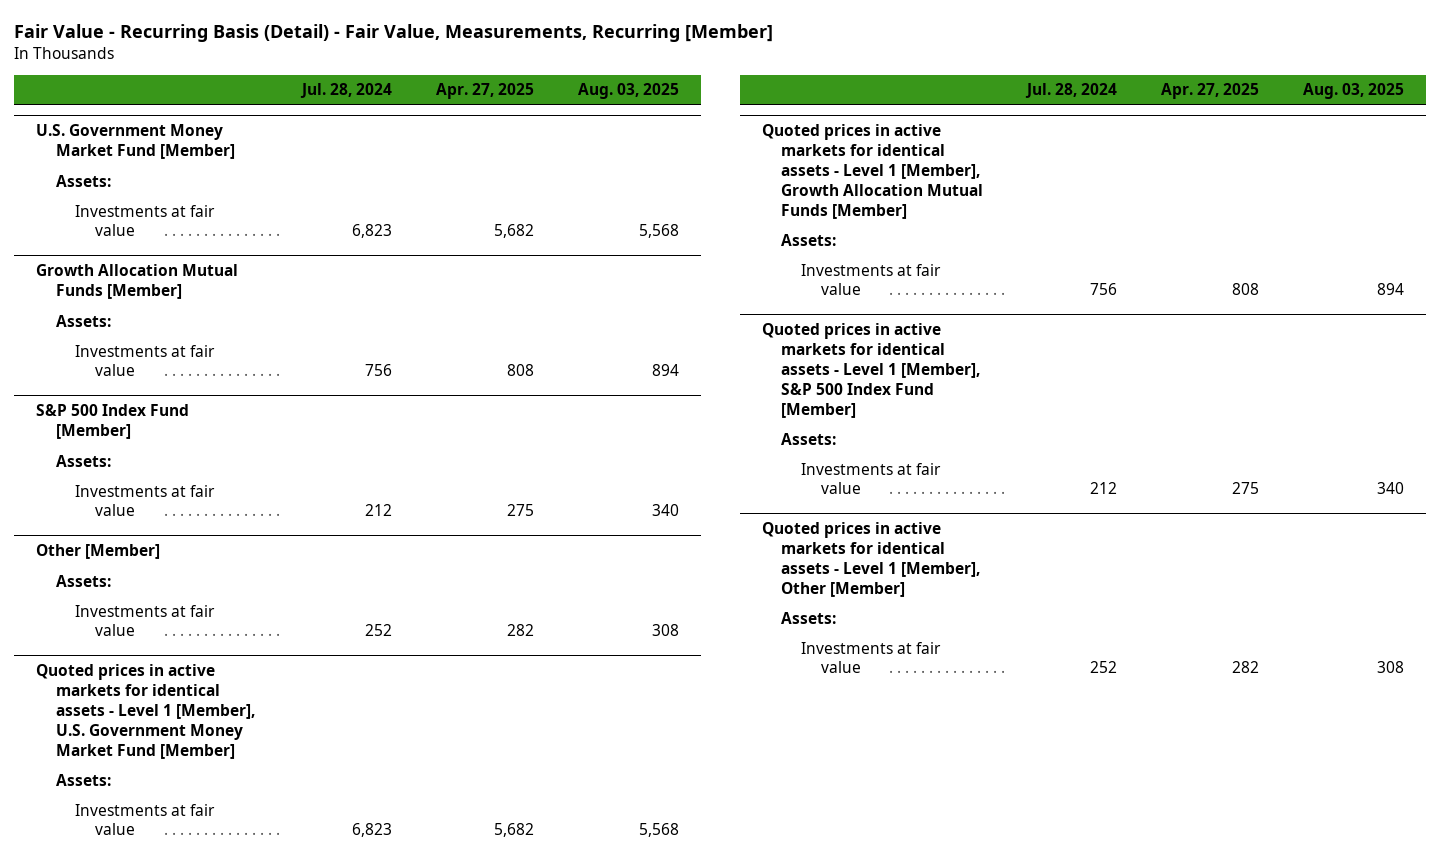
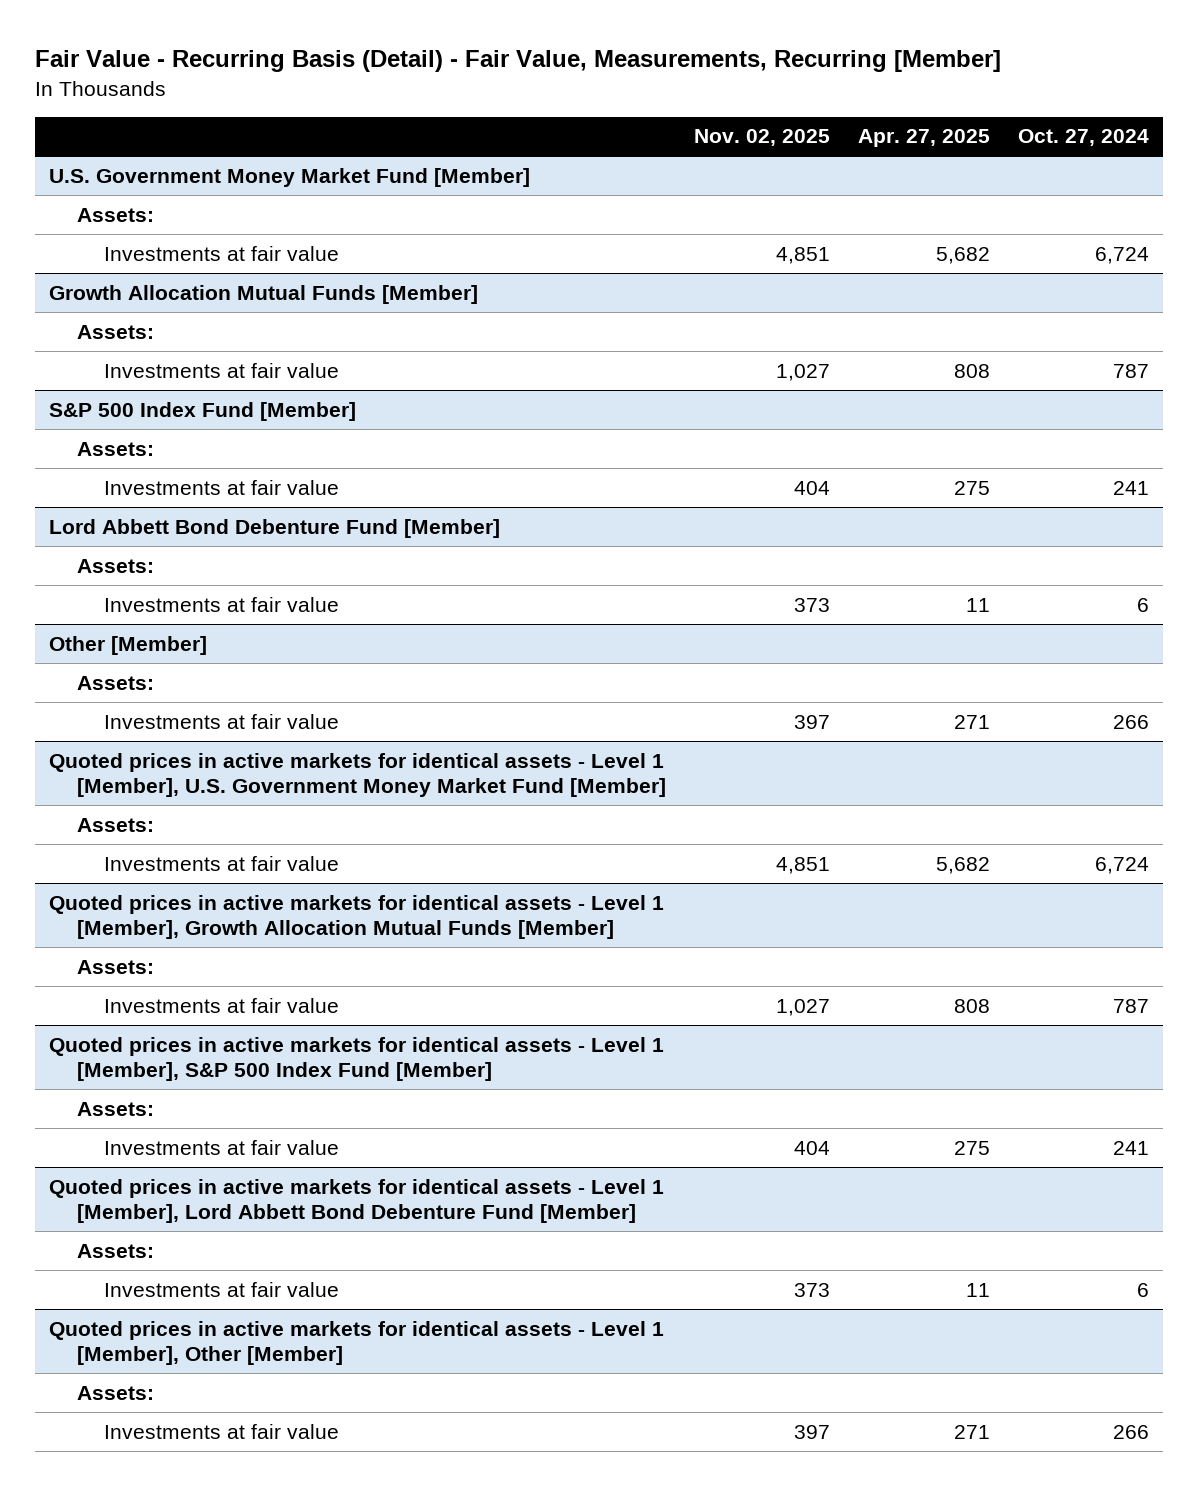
- | Jul. 28, 2024 | Apr. 27, 2025 | Aug. 03, 2025
+ | Nov. 02, 2025 | Apr. 27, 2025 | Oct. 27, 2024
+ Lord Abbett Bond Debenture Fund [Member]
+ Assets:
+ Investments at fair value | 373 | 11 | 6
@ Other [Member]
- Investments at fair value | 252 | 282 | 308
+ Investments at fair value | 397 | 271 | 266
+ Quoted prices in active markets for identical assets - Level 1 [Member], Lord Abbett Bond Debenture Fund [Member]
+ Assets:
+ Investments at fair value | 373 | 11 | 6
@ Quoted prices in active markets for identical assets - Level 1 [Member], Other [Member]
- Investments at fair value | 252 | 282 | 308
+ Investments at fair value | 397 | 271 | 266

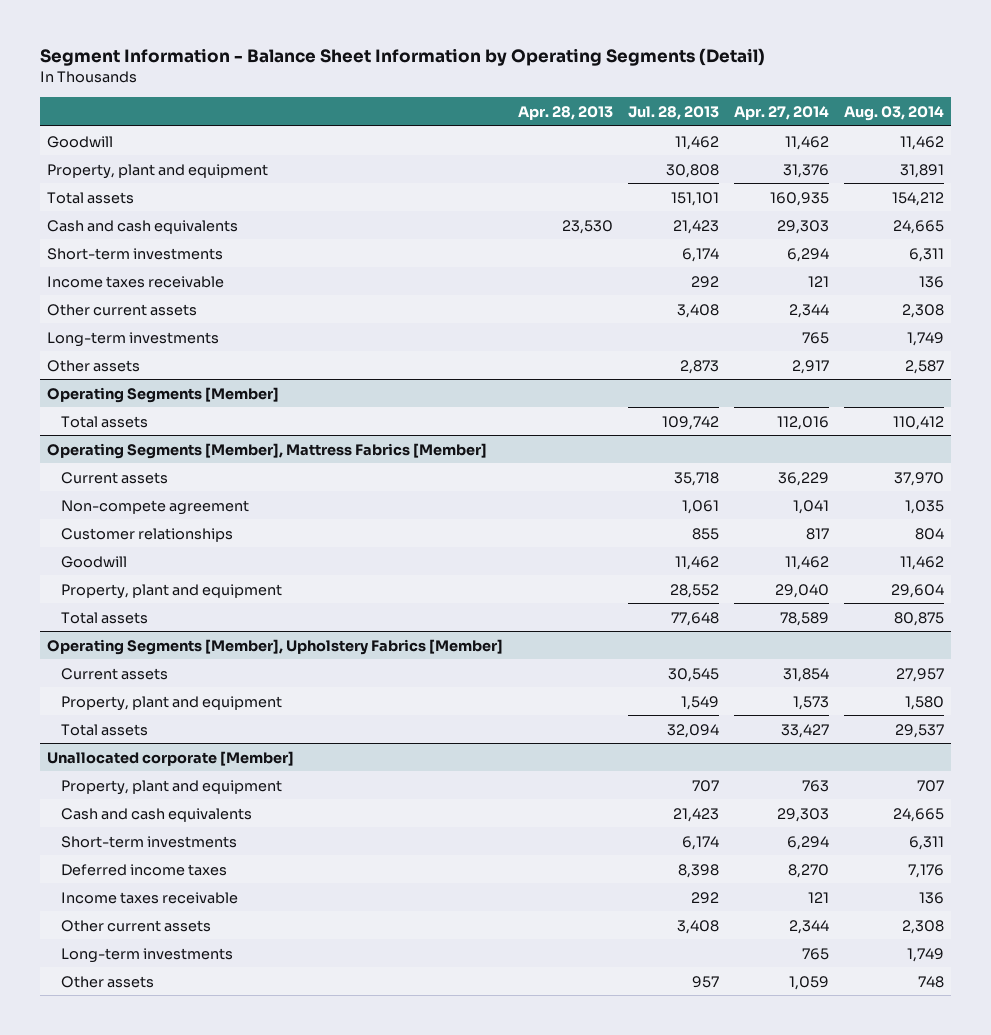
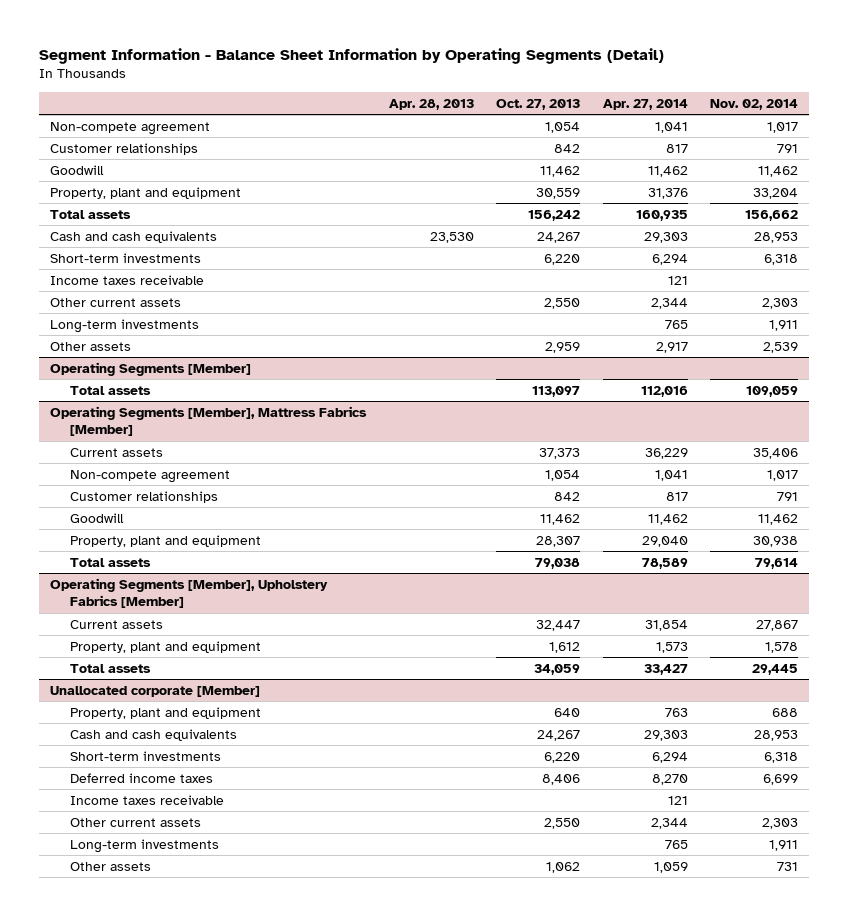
- | Apr. 28, 2013 | Jul. 28, 2013 | Apr. 27, 2014 | Aug. 03, 2014
+ | Apr. 28, 2013 | Oct. 27, 2013 | Apr. 27, 2014 | Nov. 02, 2014
+ Non-compete agreement | | 1,054 | 1,041 | 1,017
+ Customer relationships | | 842 | 817 | 791

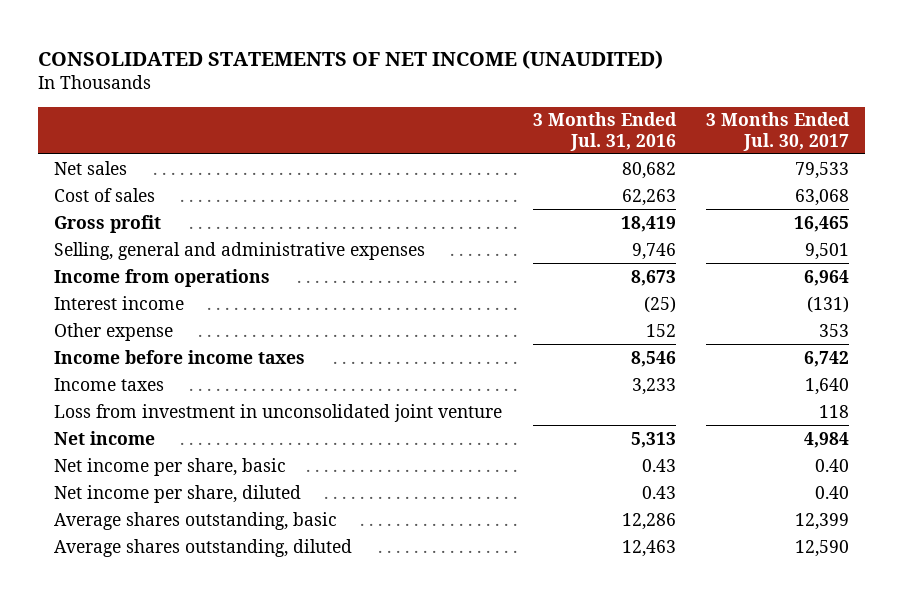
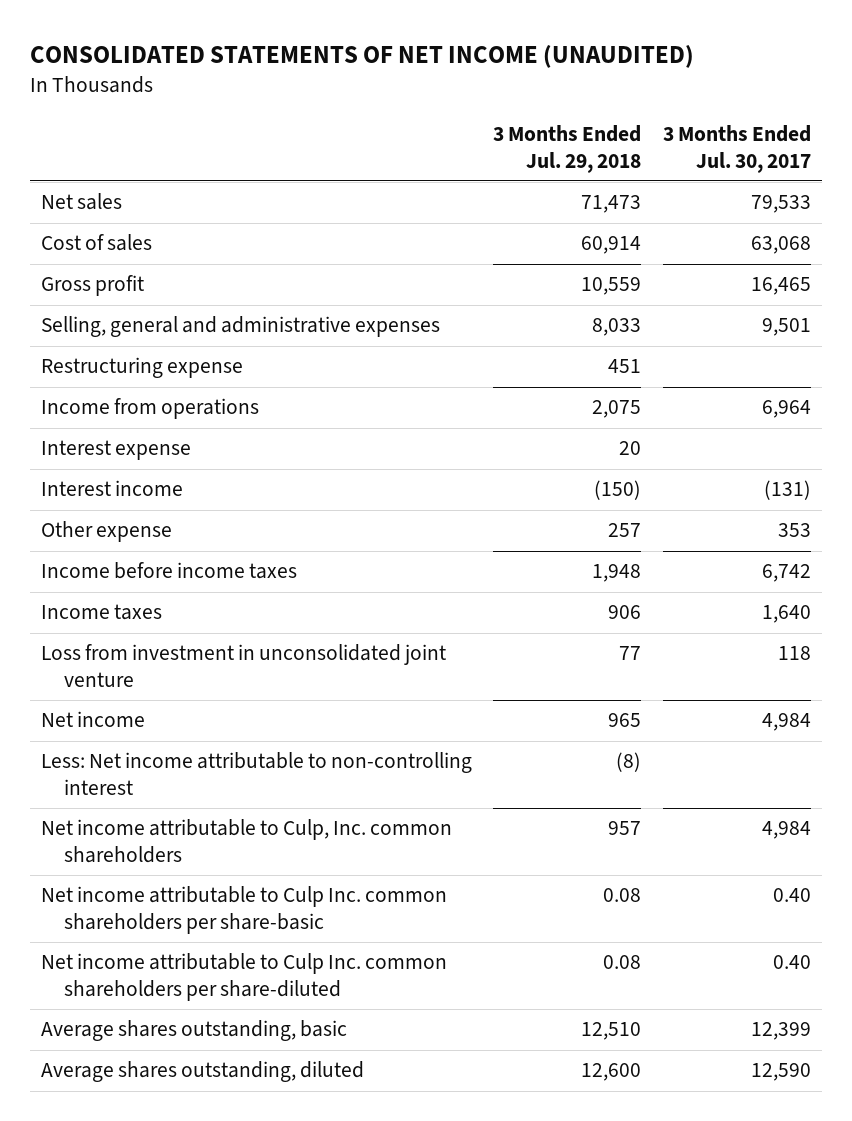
- | 3 Months Ended Jul. 31, 2016 | 3 Months Ended Jul. 30, 2017
+ | 3 Months Ended Jul. 29, 2018 | 3 Months Ended Jul. 30, 2017
+ Restructuring expense | 451 |
+ Interest expense | 20 |
- Net income per share, basic | 0.43 | 0.40
- Net income per share, diluted | 0.43 | 0.40
+ Less: Net income attributable to non-controlling interest | (8) |
+ Net income attributable to Culp, Inc. common shareholders | 957 | 4,984
+ Net income attributable to Culp Inc. common shareholders per share-basic | 0.08 | 0.40
+ Net income attributable to Culp Inc. common shareholders per share-diluted | 0.08 | 0.40

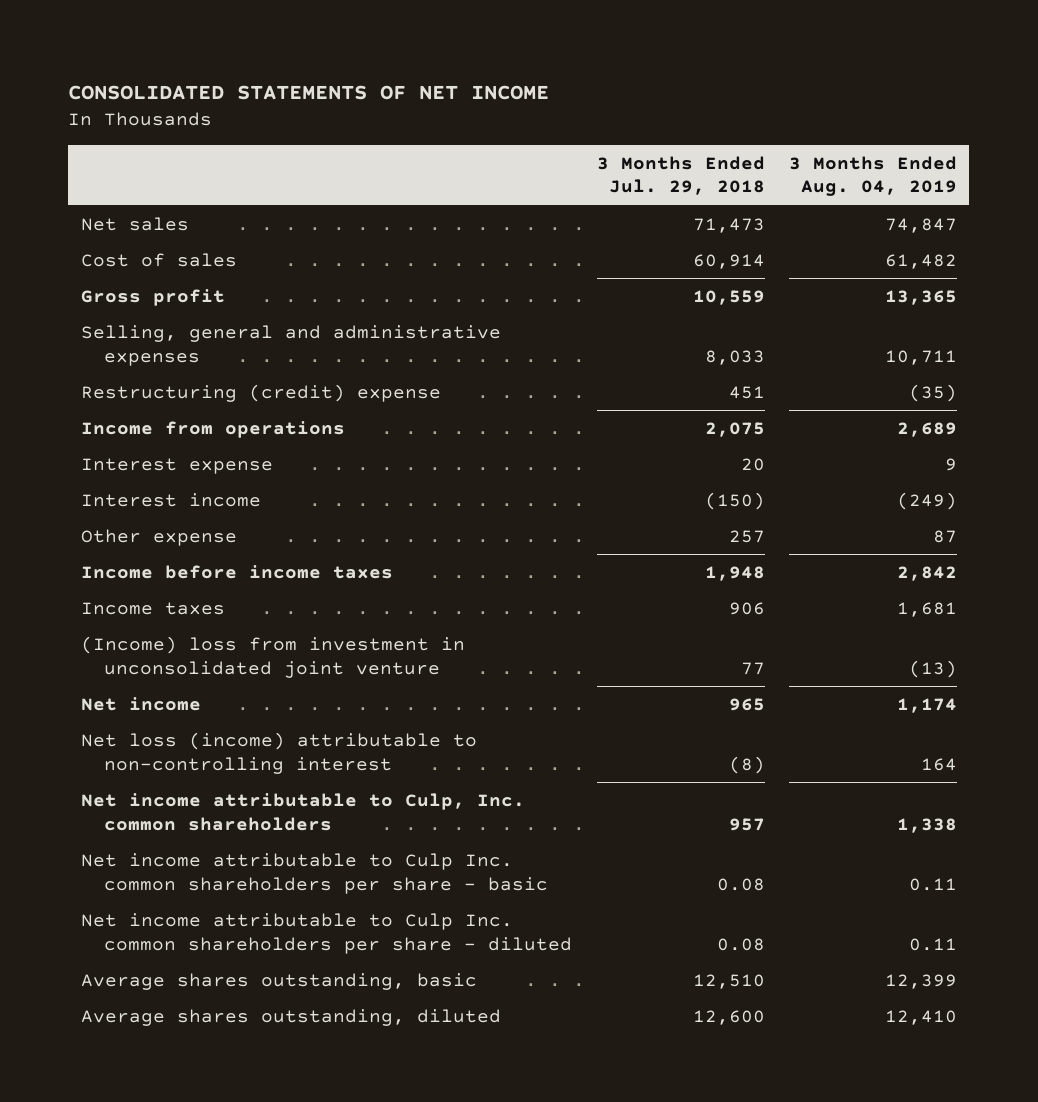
- CONSOLIDATED STATEMENTS OF NET INCOME (UNAUDITED)
+ CONSOLIDATED STATEMENTS OF NET INCOME
- | 3 Months Ended Jul. 29, 2018 | 3 Months Ended Jul. 30, 2017
+ | 3 Months Ended Jul. 29, 2018 | 3 Months Ended Aug. 04, 2019
- Restructuring expense | 451 |
+ Restructuring (credit) expense | 451 | (35)
- Loss from investment in unconsolidated joint venture | 77 | 118
+ (Income) loss from investment in unconsolidated joint venture | 77 | (13)
- Less: Net income attributable to non-controlling interest | (8) |
+ Net loss (income) attributable to non-controlling interest | (8) | 164
- Net income attributable to Culp Inc. common shareholders per share-basic | 0.08 | 0.40
- Net income attributable to Culp Inc. common shareholders per share-diluted | 0.08 | 0.40
+ Net income attributable to Culp Inc. common shareholders per share - basic | 0.08 | 0.11
+ Net income attributable to Culp Inc. common shareholders per share - diluted | 0.08 | 0.11

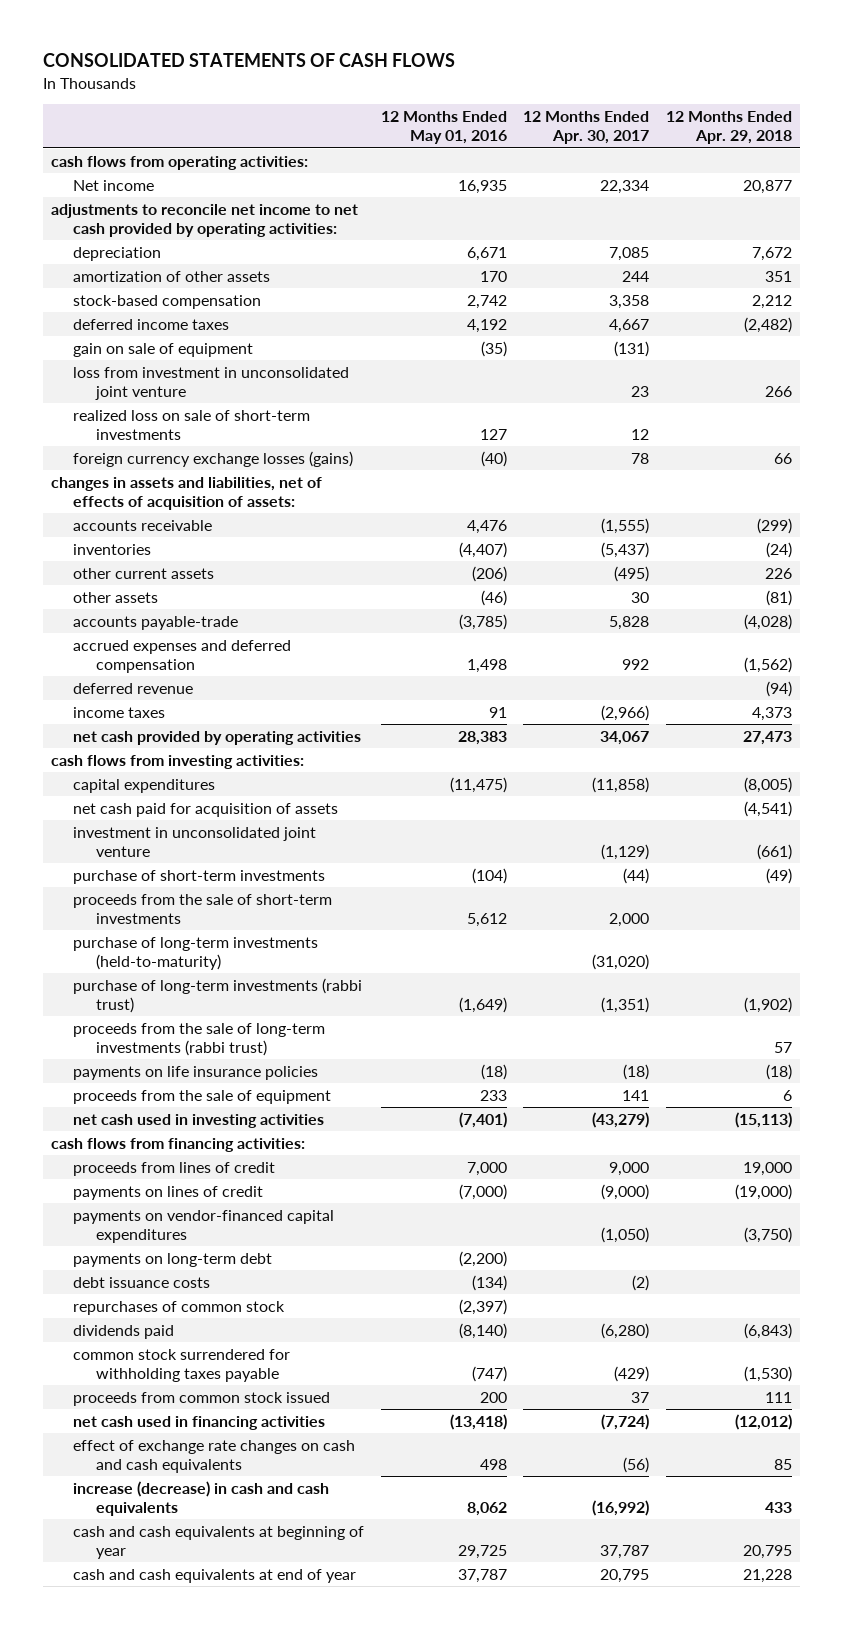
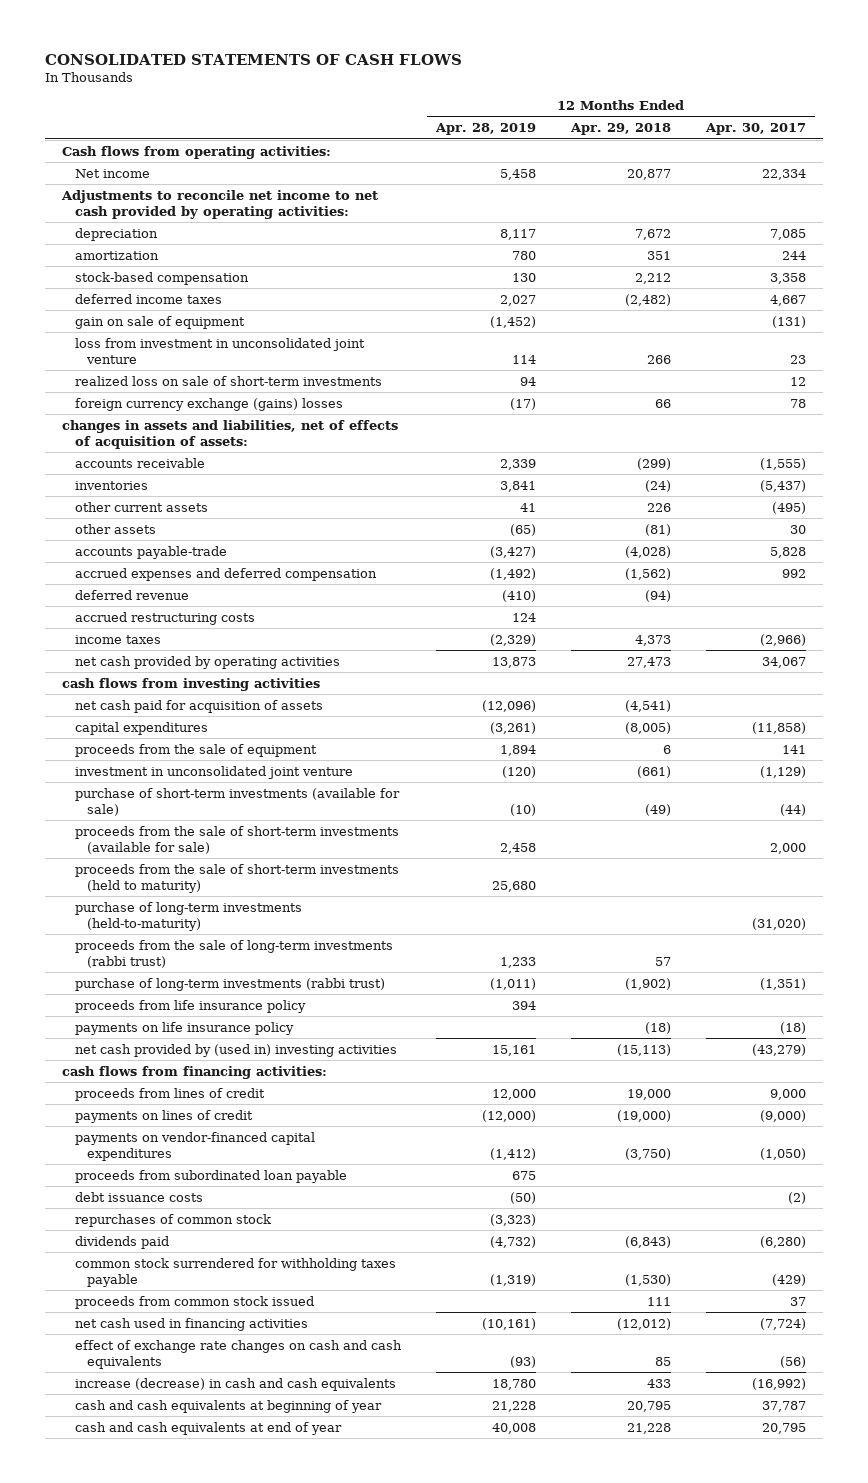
- | 12 Months Ended May 01, 2016 | 12 Months Ended Apr. 30, 2017 | 12 Months Ended Apr. 29, 2018
+ | 12 Months Ended Apr. 28, 2019 | 12 Months Ended Apr. 29, 2018 | 12 Months Ended Apr. 30, 2017
- cash flows from operating activities:
+ Cash flows from operating activities:
- adjustments to reconcile net income to net cash provided by operating activities:
+ Adjustments to reconcile net income to net cash provided by operating activities:
- amortization of other assets | 170 | 244 | 351
+ amortization | 780 | 351 | 244
- foreign currency exchange losses (gains) | (40) | 78 | 66
+ foreign currency exchange (gains) losses | (17) | 66 | 78
+ accrued restructuring costs | 124 | |
- cash flows from investing activities:
+ cash flows from investing activities
moved down: capital expenditures | (3,261) | (8,005) | (11,858)
moved up: proceeds from the sale of equipment | 1,894 | 6 | 141
- purchase of short-term investments | (104) | (44) | (49)
- proceeds from the sale of short-term investments | 5,612 | 2,000 |
+ purchase of short-term investments (available for sale) | (10) | (49) | (44)
+ proceeds from the sale of short-term investments (available for sale) | 2,458 | | 2,000
+ proceeds from the sale of short-term investments (held to maturity) | 25,680 | |
- payments on life insurance policies | (18) | (18) | (18)
- net cash used in investing activities | (7,401) | (43,279) | (15,113)
moved down: purchase of long-term investments (rabbi trust) | (1,011) | (1,902) | (1,351)
+ proceeds from life insurance policy | 394 | |
+ payments on life insurance policy | | (18) | (18)
+ net cash provided by (used in) investing activities | 15,161 | (15,113) | (43,279)
- payments on long-term debt | (2,200) | |
+ proceeds from subordinated loan payable | 675 | |

